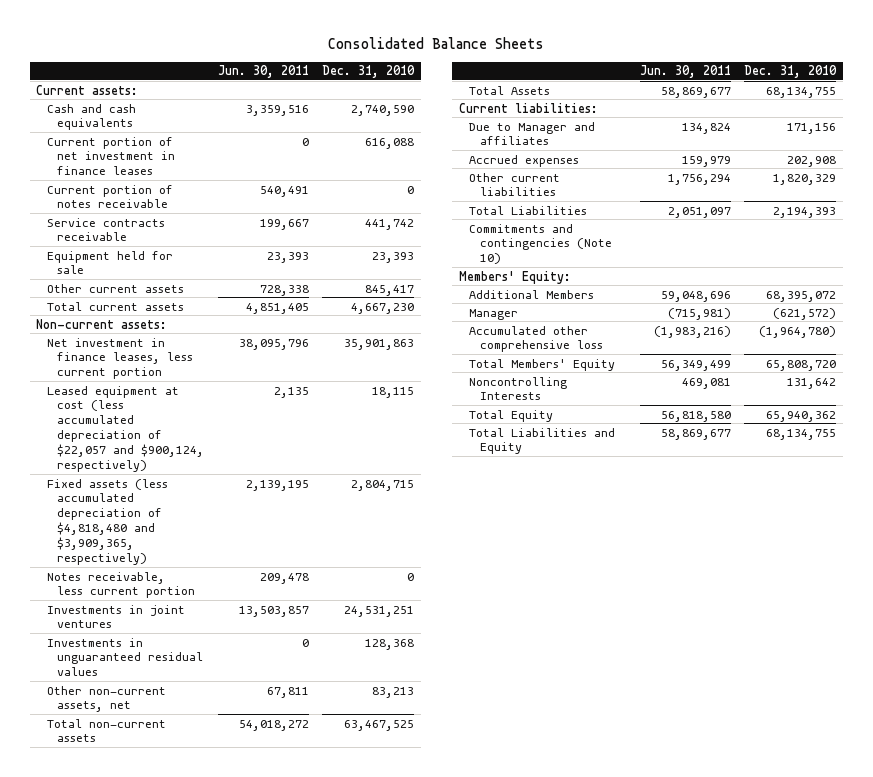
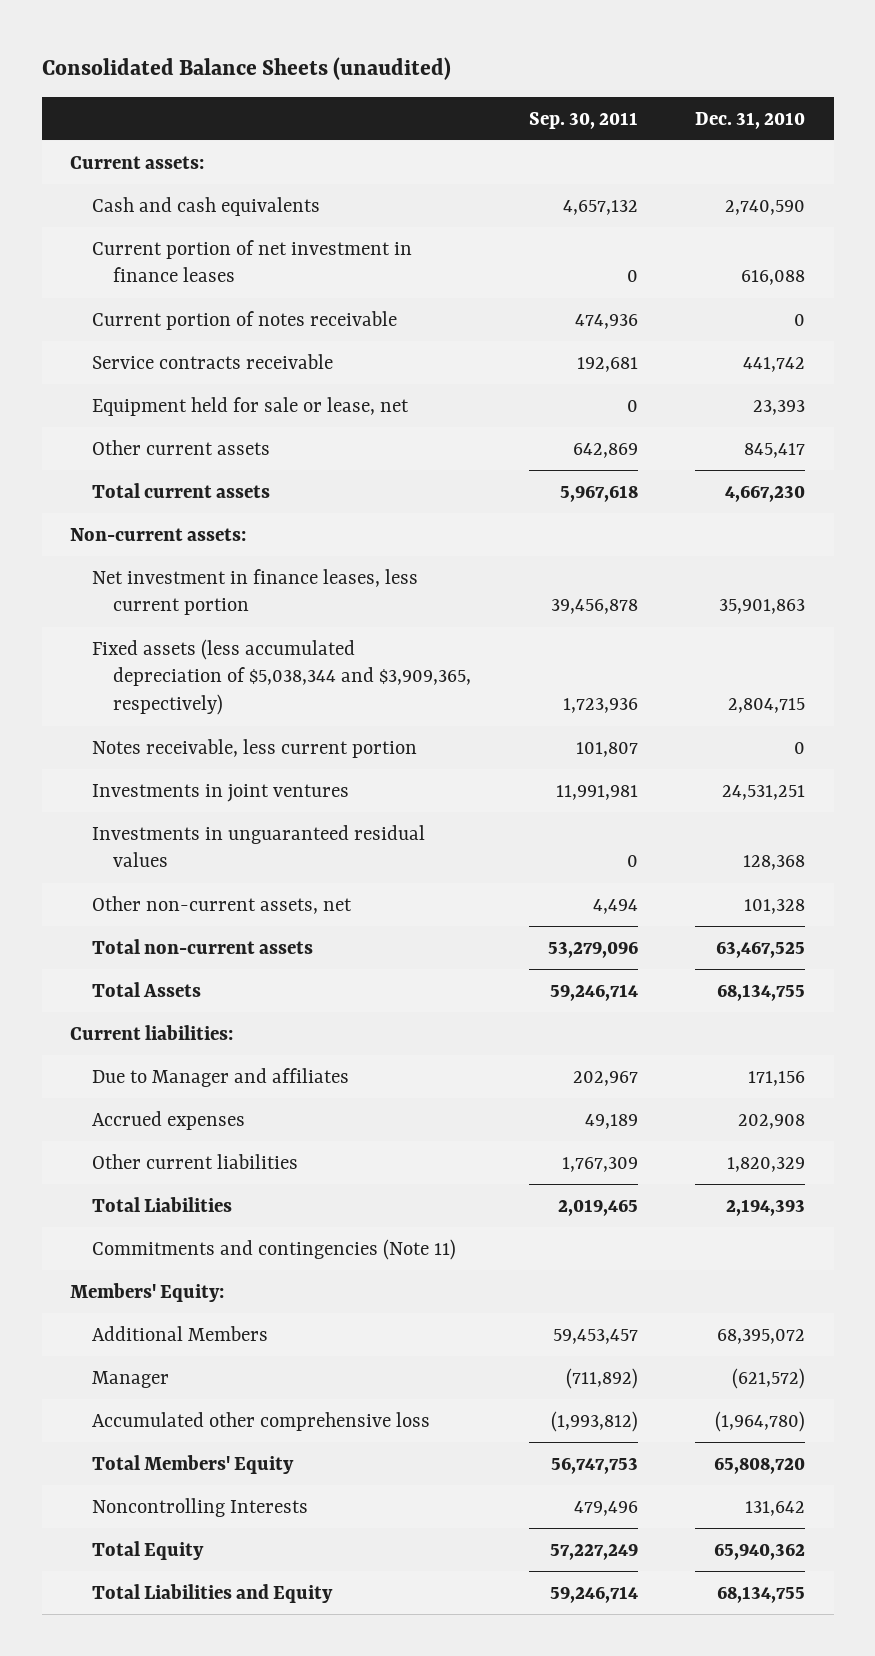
- Consolidated Balance Sheets
+ Consolidated Balance Sheets (unaudited)
- | Jun. 30, 2011 | Dec. 31, 2010
+ | Sep. 30, 2011 | Dec. 31, 2010
- Equipment held for sale | 23,393 | 23,393
+ Equipment held for sale or lease, net | 0 | 23,393
- Leased equipment at cost (less accumulated depreciation of $22,057 and $900,124, respectively) | 2,135 | 18,115
- Fixed assets (less accumulated depreciation of $4,818,480 and $3,909,365, respectively) | 2,139,195 | 2,804,715
+ Fixed assets (less accumulated depreciation of $5,038,344 and $3,909,365, respectively) | 1,723,936 | 2,804,715
- Other non-current assets, net | 67,811 | 83,213
+ Other non-current assets, net | 4,494 | 101,328
- Commitments and contingencies (Note 10)
+ Commitments and contingencies (Note 11)

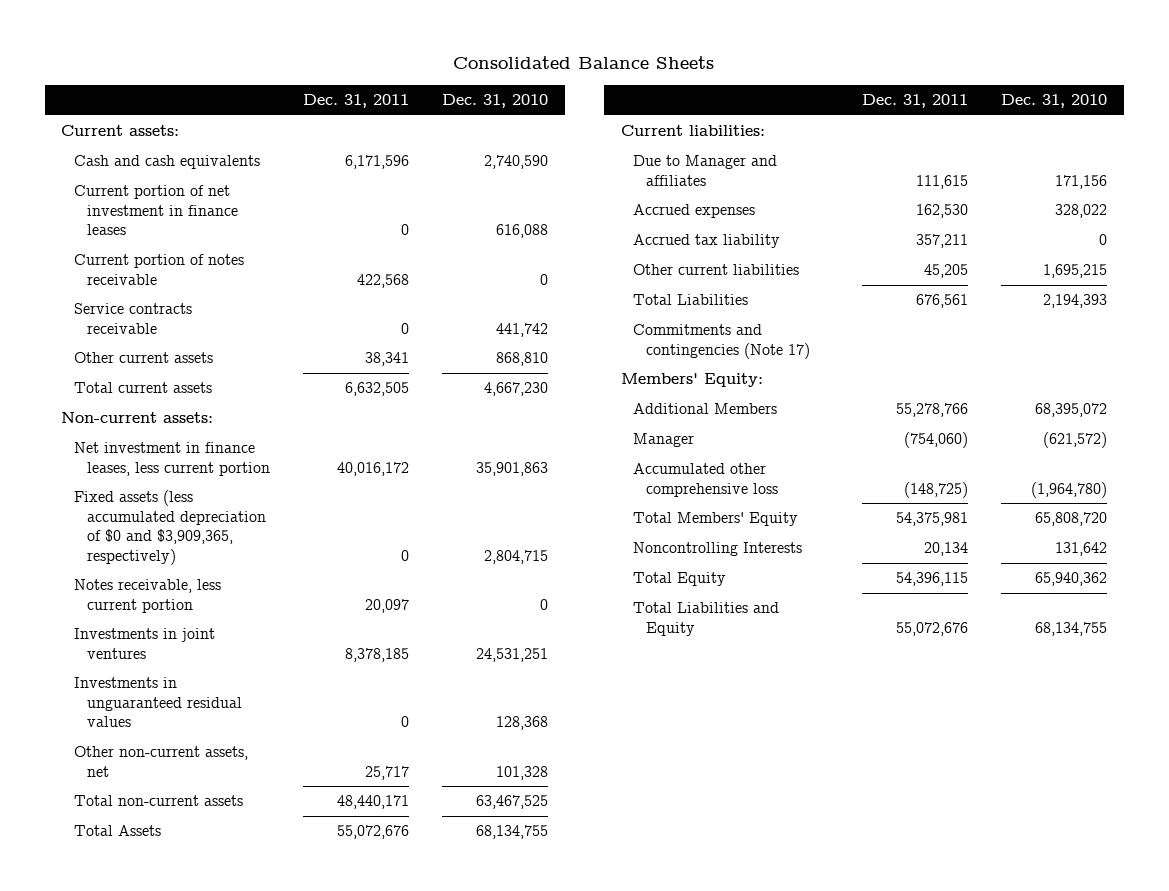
- Consolidated Balance Sheets (unaudited)
+ Consolidated Balance Sheets
- | Sep. 30, 2011 | Dec. 31, 2010
+ | Dec. 31, 2011 | Dec. 31, 2010
- Equipment held for sale or lease, net | 0 | 23,393
- Other current assets | 642,869 | 845,417
+ Other current assets | 38,341 | 868,810
- Fixed assets (less accumulated depreciation of $5,038,344 and $3,909,365, respectively) | 1,723,936 | 2,804,715
+ Fixed assets (less accumulated depreciation of $0 and $3,909,365, respectively) | 0 | 2,804,715
- Accrued expenses | 49,189 | 202,908
- Other current liabilities | 1,767,309 | 1,820,329
+ Accrued expenses | 162,530 | 328,022
+ Accrued tax liability | 357,211 | 0
+ Other current liabilities | 45,205 | 1,695,215
- Commitments and contingencies (Note 11)
+ Commitments and contingencies (Note 17)

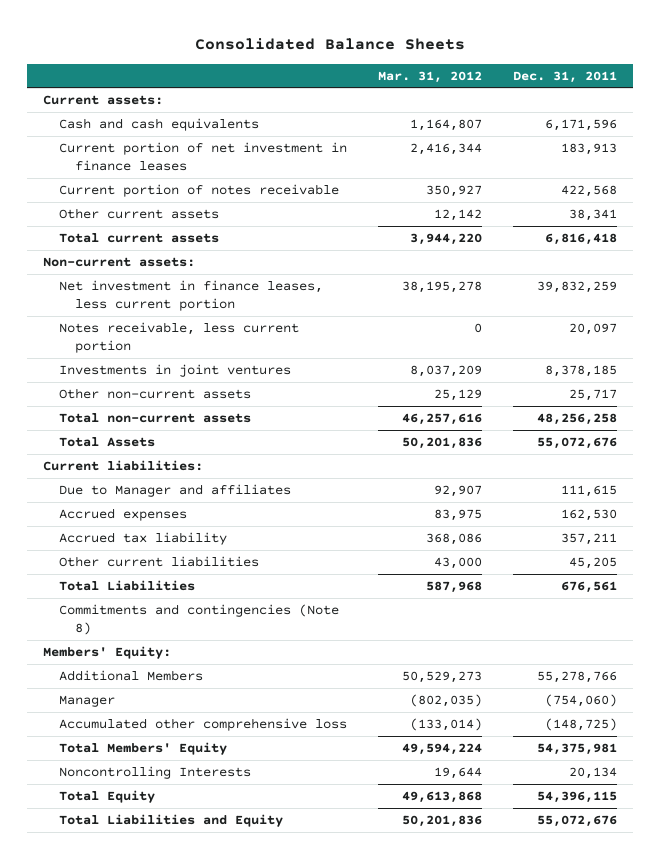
- | Dec. 31, 2011 | Dec. 31, 2010
+ | Mar. 31, 2012 | Dec. 31, 2011
- Current portion of net investment in finance leases | 0 | 616,088
+ Current portion of net investment in finance leases | 2,416,344 | 183,913
- Service contracts receivable | 0 | 441,742
- Total current assets | 6,632,505 | 4,667,230
+ Total current assets | 3,944,220 | 6,816,418
- Net investment in finance leases, less current portion | 40,016,172 | 35,901,863
- Fixed assets (less accumulated depreciation of $0 and $3,909,365, respectively) | 0 | 2,804,715
+ Net investment in finance leases, less current portion | 38,195,278 | 39,832,259
- Investments in unguaranteed residual values | 0 | 128,368
- Other non-current assets, net | 25,717 | 101,328
- Total non-current assets | 48,440,171 | 63,467,525
+ Other non-current assets | 25,129 | 25,717
+ Total non-current assets | 46,257,616 | 48,256,258
- Commitments and contingencies (Note 17)
+ Commitments and contingencies (Note 8)

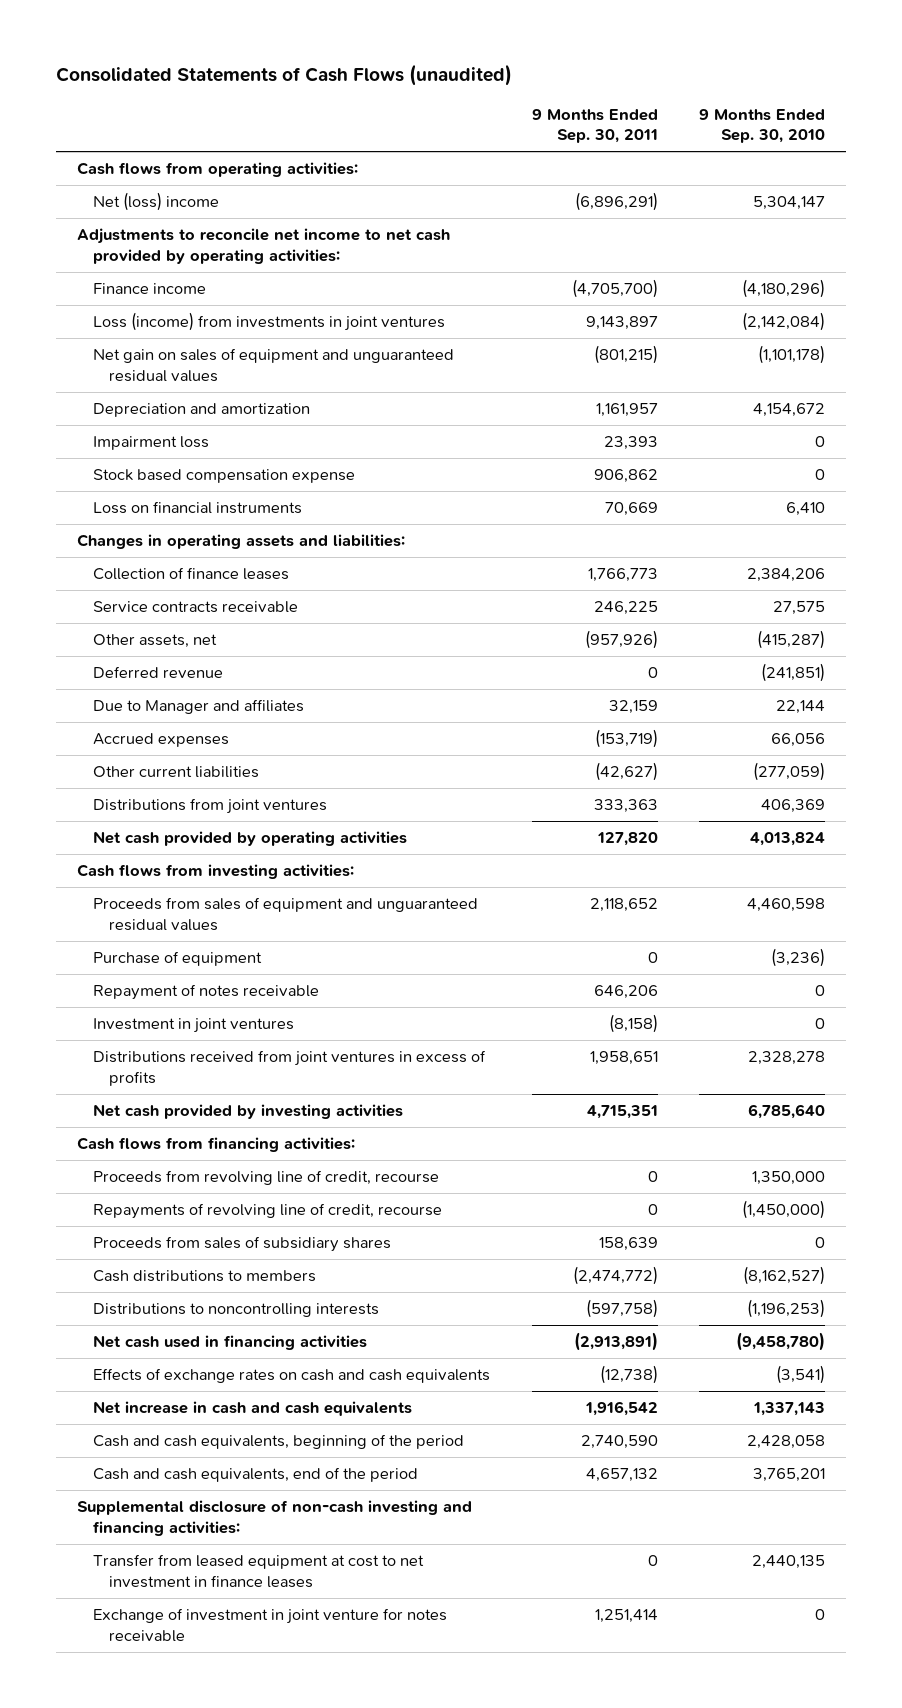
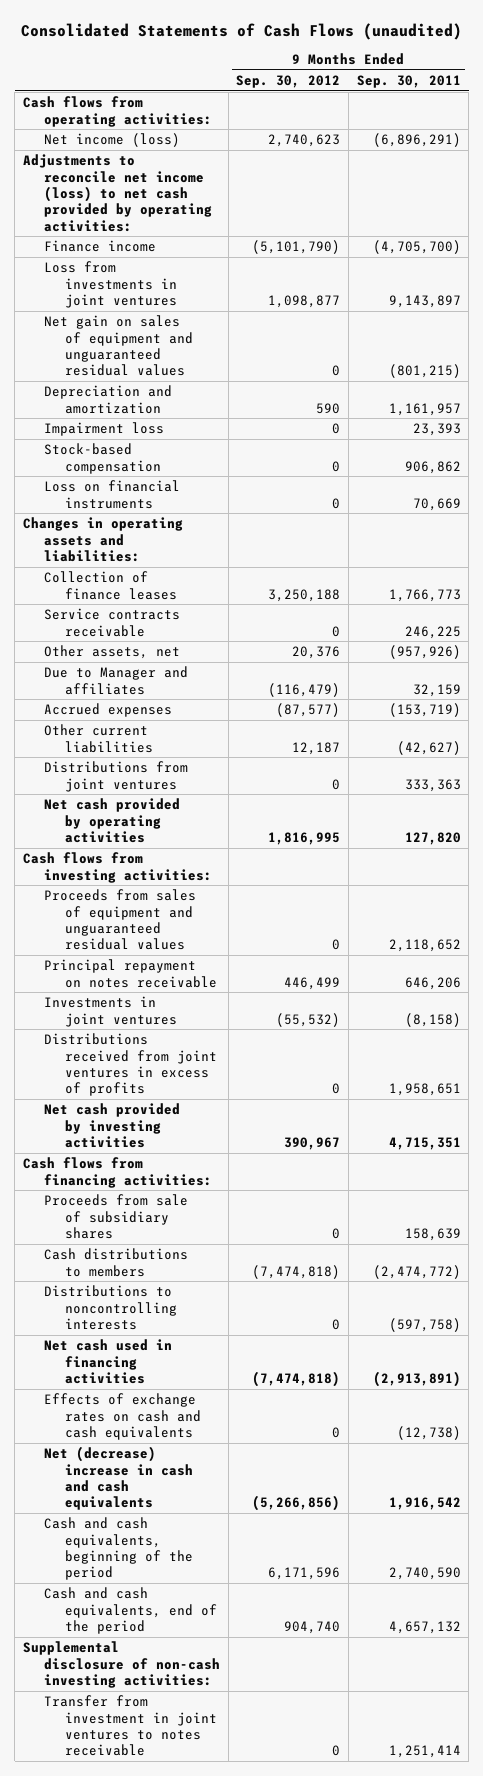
- | 9 Months Ended Sep. 30, 2011 | 9 Months Ended Sep. 30, 2010
+ | 9 Months Ended Sep. 30, 2012 | 9 Months Ended Sep. 30, 2011
- Net (loss) income | (6,896,291) | 5,304,147
- Adjustments to reconcile net income to net cash provided by operating activities:
+ Net income (loss) | 2,740,623 | (6,896,291)
+ Adjustments to reconcile net income (loss) to net cash provided by operating activities:
- Loss (income) from investments in joint ventures | 9,143,897 | (2,142,084)
+ Loss from investments in joint ventures | 1,098,877 | 9,143,897
- Stock based compensation expense | 906,862 | 0
+ Stock-based compensation | 0 | 906,862
- Deferred revenue | 0 | (241,851)
- Purchase of equipment | 0 | (3,236)
- Repayment of notes receivable | 646,206 | 0
- Investment in joint ventures | (8,158) | 0
+ Principal repayment on notes receivable | 446,499 | 646,206
+ Investments in joint ventures | (55,532) | (8,158)
- Proceeds from revolving line of credit, recourse | 0 | 1,350,000
- Repayments of revolving line of credit, recourse | 0 | (1,450,000)
- Proceeds from sales of subsidiary shares | 158,639 | 0
+ Proceeds from sale of subsidiary shares | 0 | 158,639
- Net increase in cash and cash equivalents | 1,916,542 | 1,337,143
+ Net (decrease) increase in cash and cash equivalents | (5,266,856) | 1,916,542
- Supplemental disclosure of non-cash investing and financing activities:
- Transfer from leased equipment at cost to net investment in finance leases | 0 | 2,440,135
- Exchange of investment in joint venture for notes receivable | 1,251,414 | 0
+ Supplemental disclosure of non-cash investing activities:
+ Transfer from investment in joint ventures to notes receivable | 0 | 1,251,414

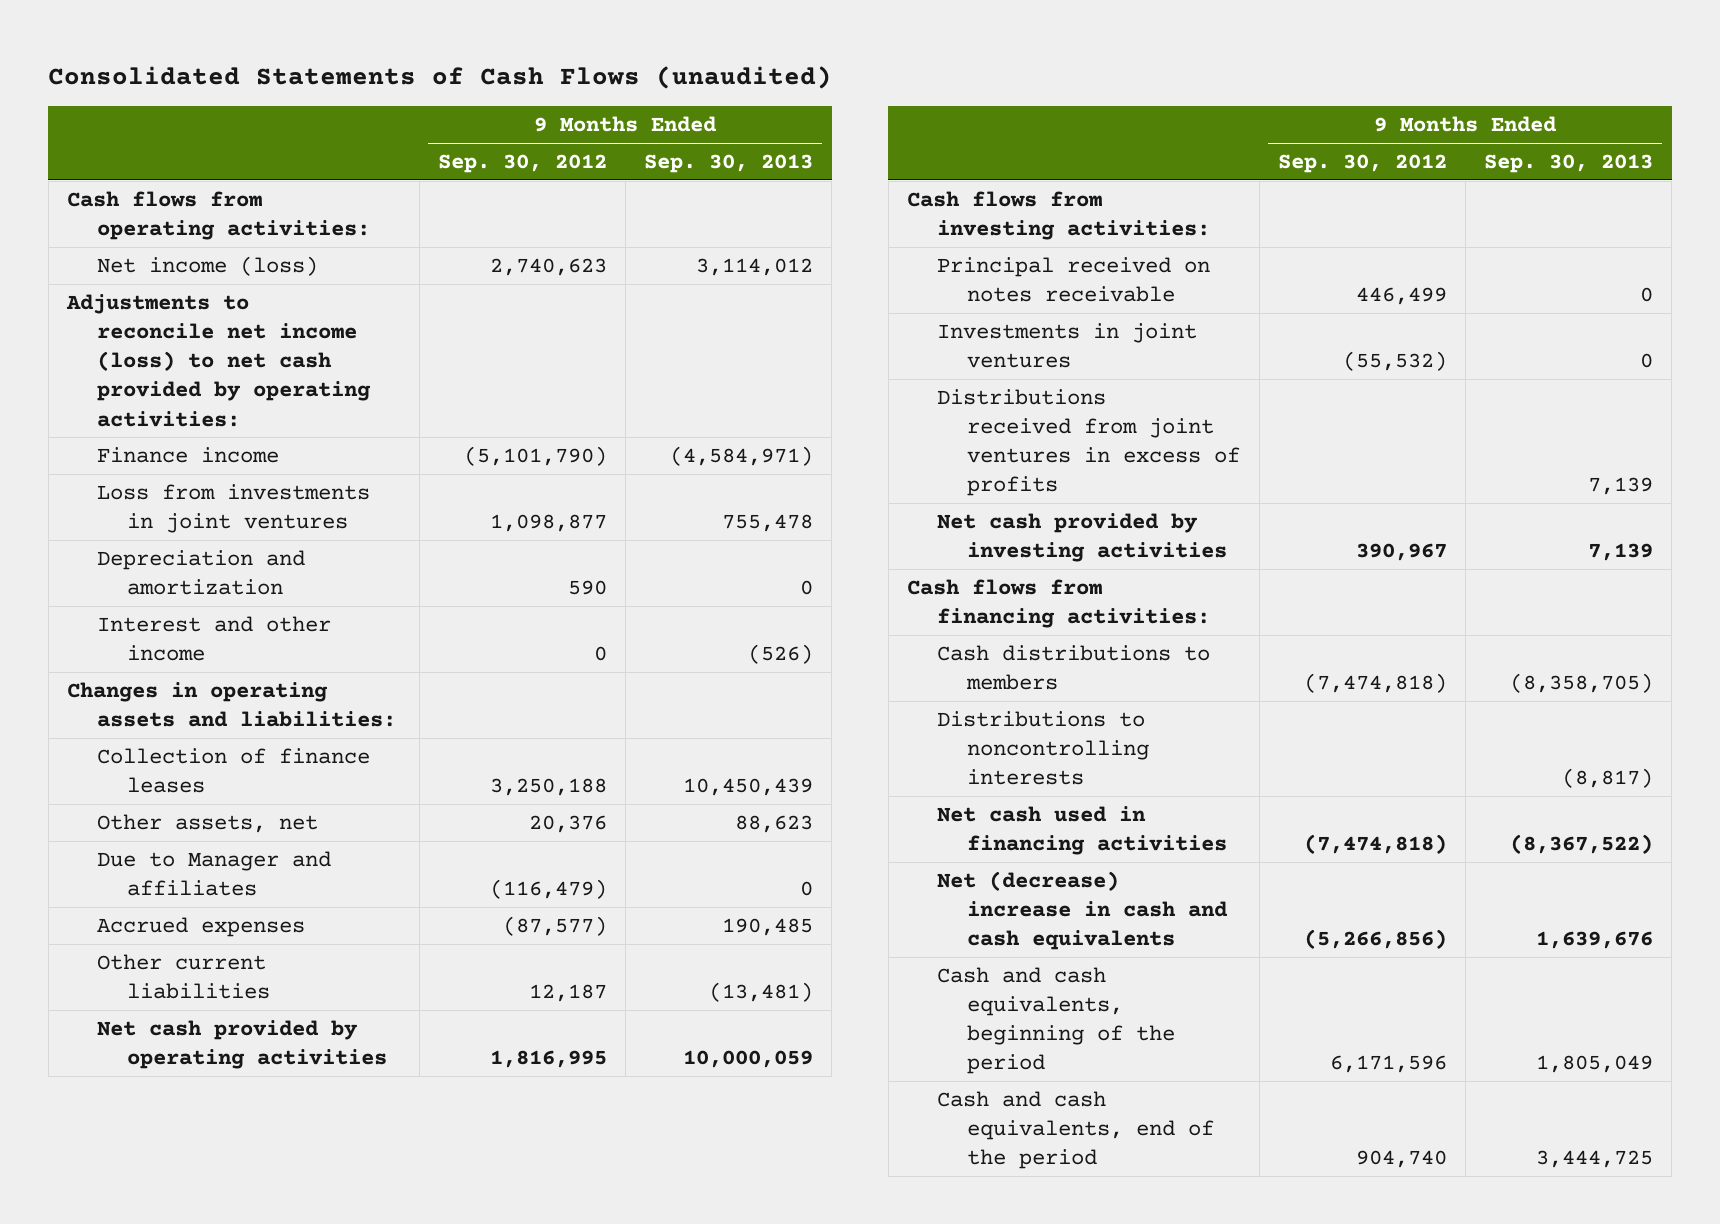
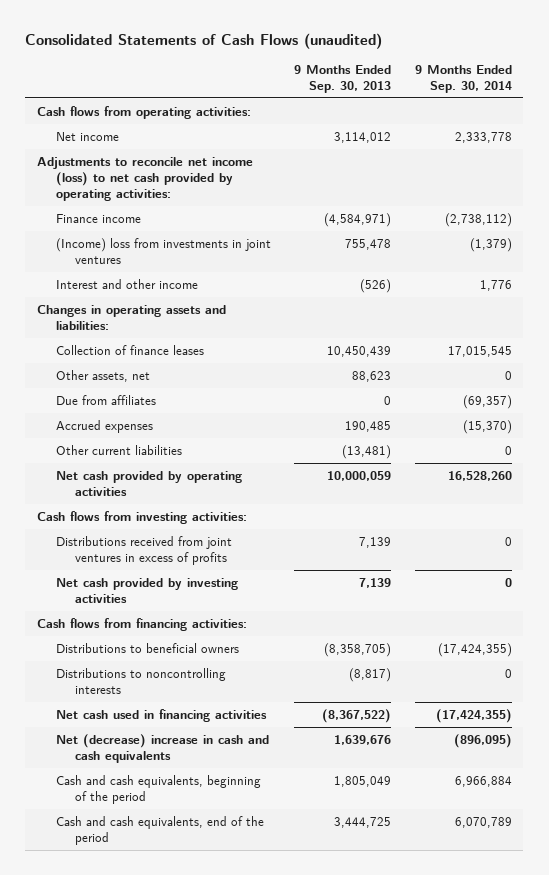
- | 9 Months Ended Sep. 30, 2012 | 9 Months Ended Sep. 30, 2013
+ | 9 Months Ended Sep. 30, 2013 | 9 Months Ended Sep. 30, 2014
- Net income (loss) | 2,740,623 | 3,114,012
+ Net income | 3,114,012 | 2,333,778
- Loss from investments in joint ventures | 1,098,877 | 755,478
- Depreciation and amortization | 590 | 0
+ (Income) loss from investments in joint ventures | 755,478 | (1,379)
- Due to Manager and affiliates | (116,479) | 0
+ Due from affiliates | 0 | (69,357)
- Principal received on notes receivable | 446,499 | 0
- Investments in joint ventures | (55,532) | 0
- Cash distributions to members | (7,474,818) | (8,358,705)
+ Distributions to beneficial owners | (8,358,705) | (17,424,355)

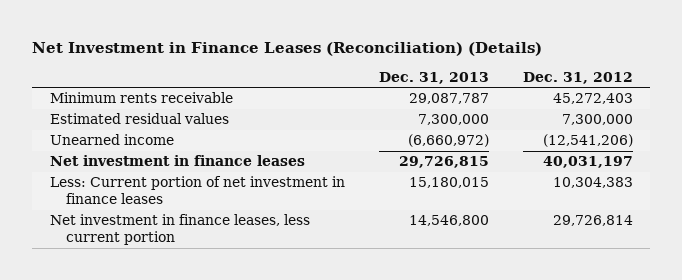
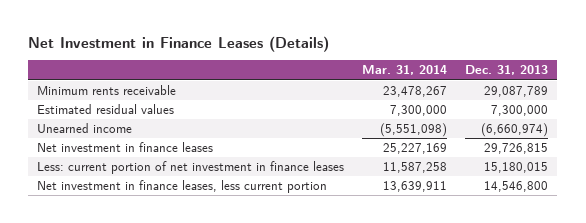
- Net Investment in Finance Leases (Reconciliation) (Details)
+ Net Investment in Finance Leases (Details)
- | Dec. 31, 2013 | Dec. 31, 2012
+ | Mar. 31, 2014 | Dec. 31, 2013
- Minimum rents receivable | 29,087,787 | 45,272,403
+ Minimum rents receivable | 23,478,267 | 29,087,789
- Unearned income | (6,660,972) | (12,541,206)
+ Unearned income | (5,551,098) | (6,660,974)
- Less: Current portion of net investment in finance leases | 15,180,015 | 10,304,383
+ Less: current portion of net investment in finance leases | 11,587,258 | 15,180,015

